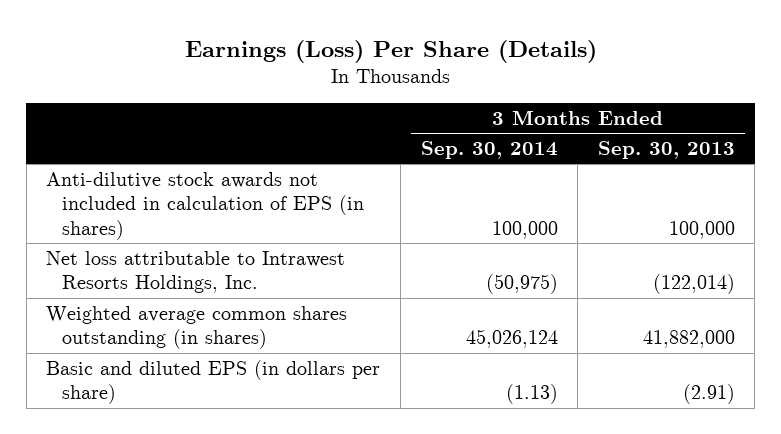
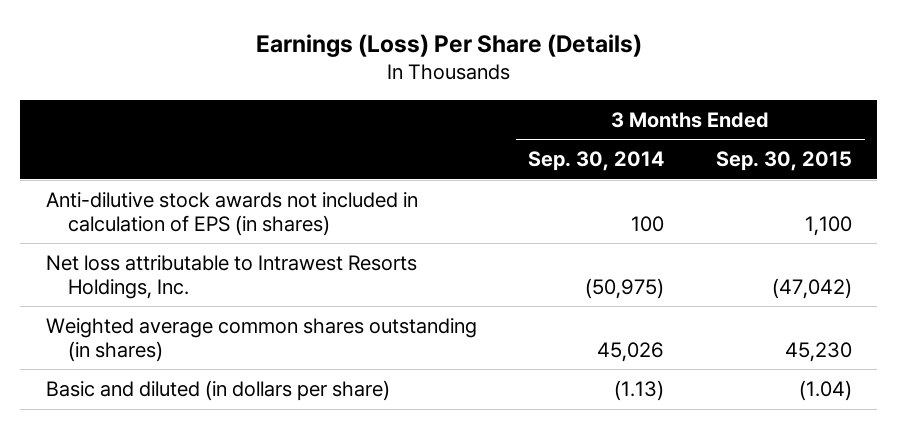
- | 3 Months Ended Sep. 30, 2014 | 3 Months Ended Sep. 30, 2013
+ | 3 Months Ended Sep. 30, 2014 | 3 Months Ended Sep. 30, 2015
- Anti-dilutive stock awards not included in calculation of EPS (in shares) | 100,000 | 100,000
+ Anti-dilutive stock awards not included in calculation of EPS (in shares) | 100 | 1,100
- Weighted average common shares outstanding (in shares) | 45,026,124 | 41,882,000
- Basic and diluted EPS (in dollars per share) | (1.13) | (2.91)
+ Weighted average common shares outstanding (in shares) | 45,026 | 45,230
+ Basic and diluted (in dollars per share) | (1.13) | (1.04)

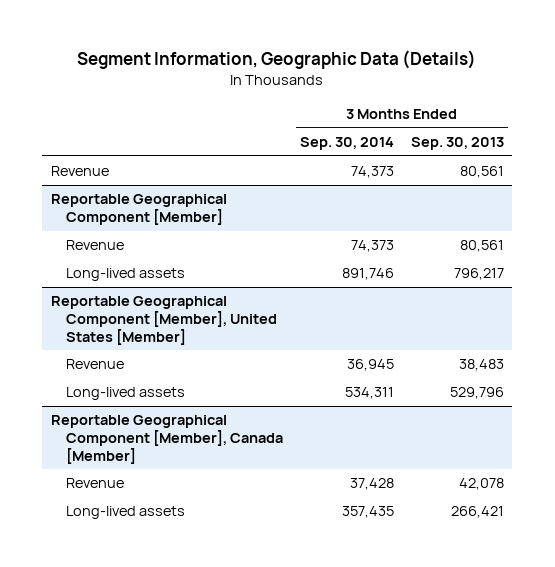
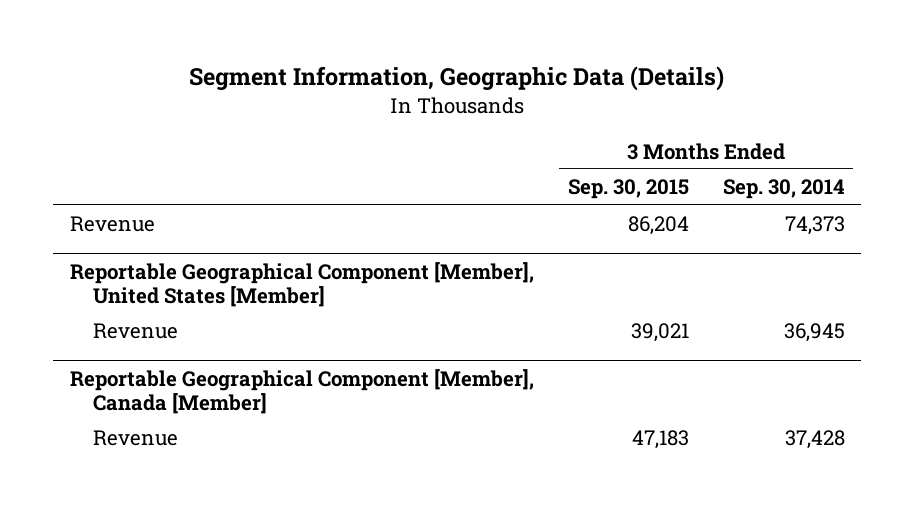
- | 3 Months Ended Sep. 30, 2014 | 3 Months Ended Sep. 30, 2013
+ | 3 Months Ended Sep. 30, 2015 | 3 Months Ended Sep. 30, 2014
- Reportable Geographical Component [Member]
- Revenue | 74,373 | 80,561
- Long-lived assets | 891,746 | 796,217
@ Reportable Geographical Component [Member], United States [Member]
- Long-lived assets | 534,311 | 529,796
@ Reportable Geographical Component [Member], Canada [Member]
- Long-lived assets | 357,435 | 266,421

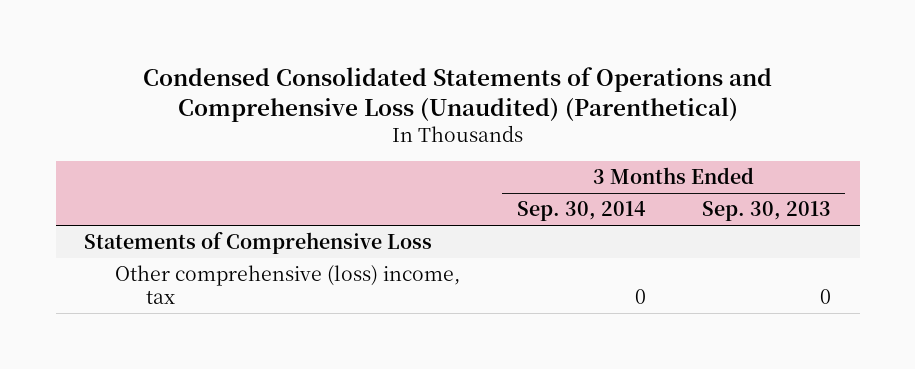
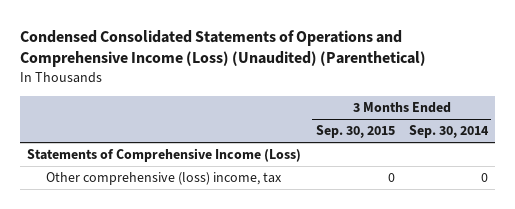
- Condensed Consolidated Statements of Operations and Comprehensive Loss (Unaudited) (Parenthetical)
+ Condensed Consolidated Statements of Operations and Comprehensive Income (Loss) (Unaudited) (Parenthetical)
- | 3 Months Ended Sep. 30, 2014 | 3 Months Ended Sep. 30, 2013
+ | 3 Months Ended Sep. 30, 2015 | 3 Months Ended Sep. 30, 2014
- Statements of Comprehensive Loss
+ Statements of Comprehensive Income (Loss)

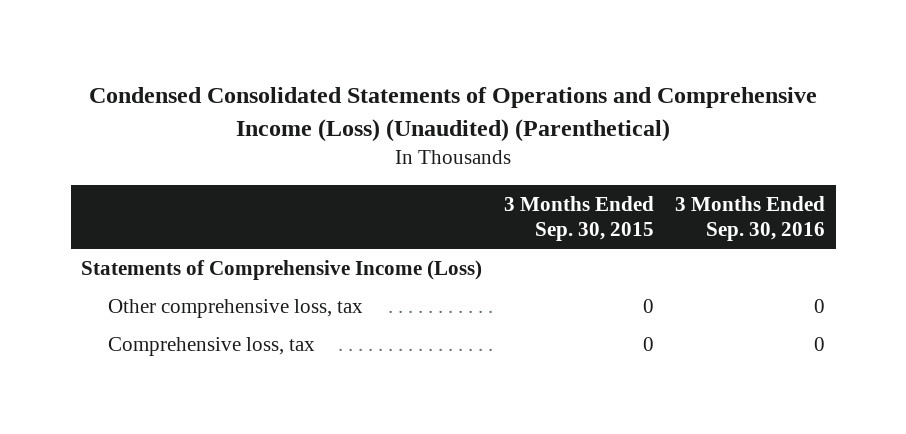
- | 3 Months Ended Sep. 30, 2015 | 3 Months Ended Sep. 30, 2014
+ | 3 Months Ended Sep. 30, 2015 | 3 Months Ended Sep. 30, 2016
- Other comprehensive (loss) income, tax | 0 | 0
+ Other comprehensive loss, tax | 0 | 0
+ Comprehensive loss, tax | 0 | 0

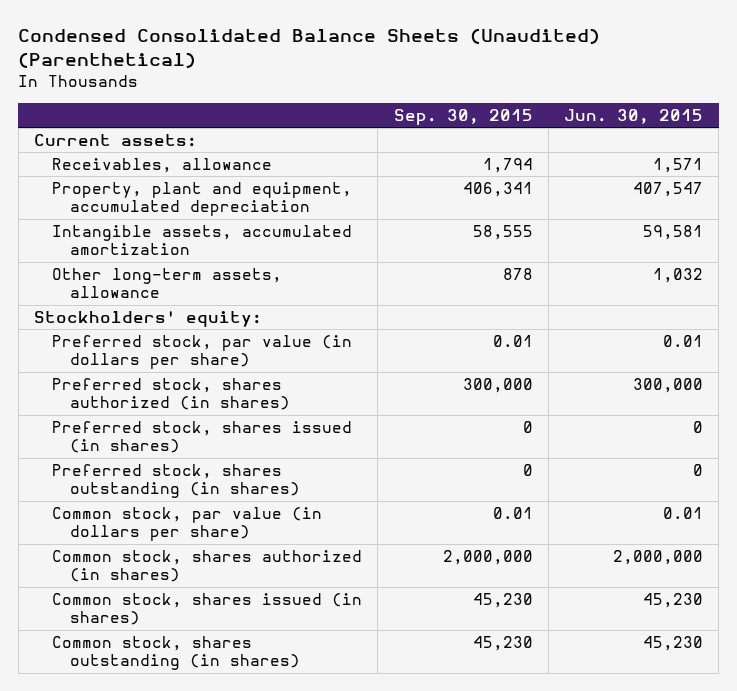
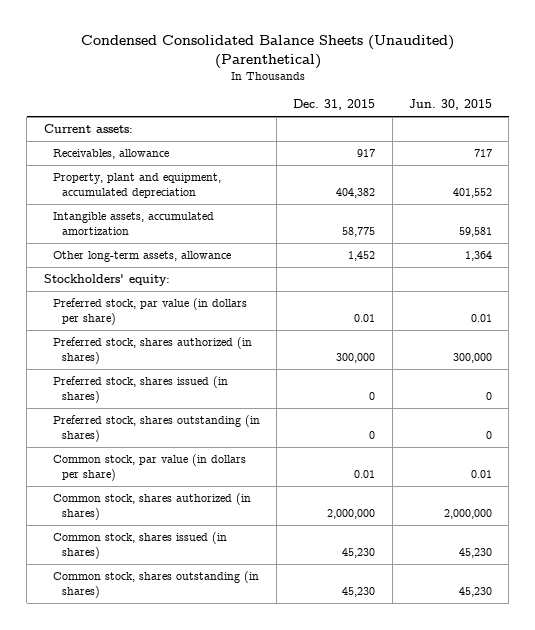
- | Sep. 30, 2015 | Jun. 30, 2015
+ | Dec. 31, 2015 | Jun. 30, 2015
- Receivables, allowance | 1,794 | 1,571
- Property, plant and equipment, accumulated depreciation | 406,341 | 407,547
+ Receivables, allowance | 917 | 717
+ Property, plant and equipment, accumulated depreciation | 404,382 | 401,552
- Other long-term assets, allowance | 878 | 1,032
+ Other long-term assets, allowance | 1,452 | 1,364

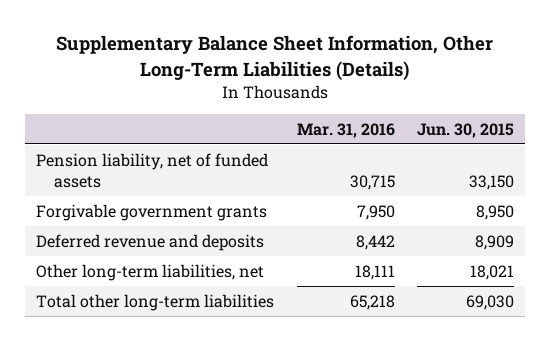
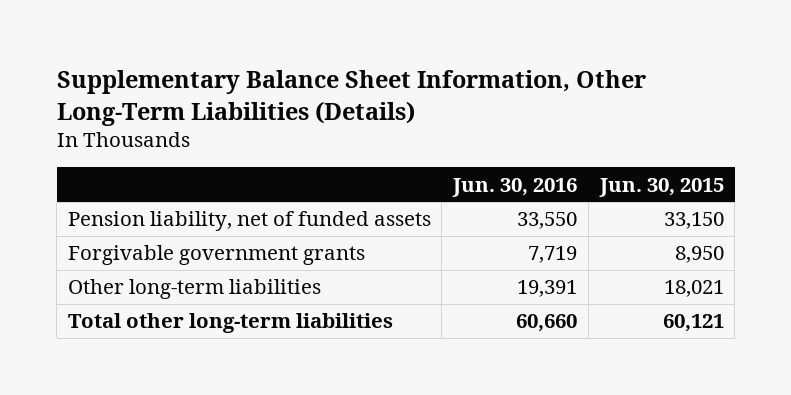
- | Mar. 31, 2016 | Jun. 30, 2015
+ | Jun. 30, 2016 | Jun. 30, 2015
- Deferred revenue and deposits | 8,442 | 8,909
- Other long-term liabilities, net | 18,111 | 18,021
- Total other long-term liabilities | 65,218 | 69,030
+ Other long-term liabilities | 19,391 | 18,021
+ Total other long-term liabilities | 60,660 | 60,121

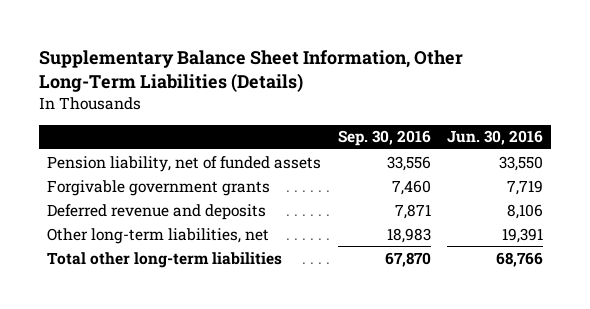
- | Jun. 30, 2016 | Jun. 30, 2015
+ | Sep. 30, 2016 | Jun. 30, 2016
- Other long-term liabilities | 19,391 | 18,021
- Total other long-term liabilities | 60,660 | 60,121
+ Deferred revenue and deposits | 7,871 | 8,106
+ Other long-term liabilities, net | 18,983 | 19,391
+ Total other long-term liabilities | 67,870 | 68,766

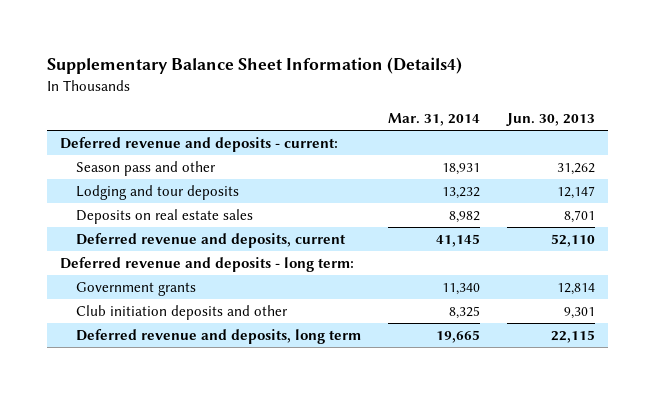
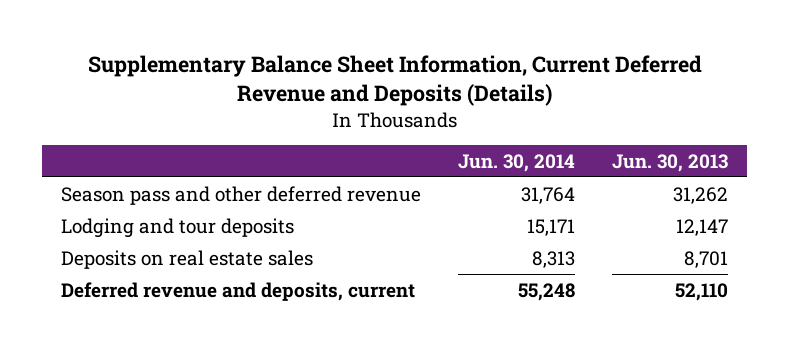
- Supplementary Balance Sheet Information (Details4)
+ Supplementary Balance Sheet Information, Current Deferred Revenue and Deposits (Details)
- | Mar. 31, 2014 | Jun. 30, 2013
+ | Jun. 30, 2014 | Jun. 30, 2013
- Deferred revenue and deposits - current:
- Season pass and other | 18,931 | 31,262
+ Season pass and other deferred revenue | 31,764 | 31,262
- Deferred revenue and deposits - long term:
- Government grants | 11,340 | 12,814
- Club initiation deposits and other | 8,325 | 9,301
- Deferred revenue and deposits, long term | 19,665 | 22,115

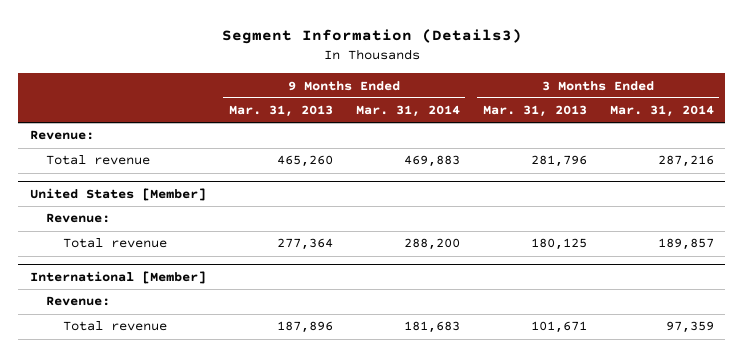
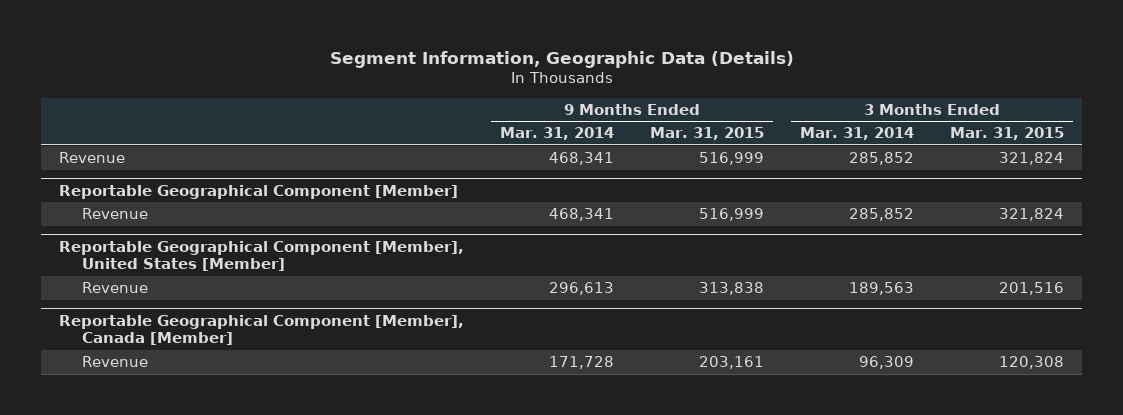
- Segment Information (Details3)
+ Segment Information, Geographic Data (Details)
- | 9 Months Ended Mar. 31, 2013 | 9 Months Ended Mar. 31, 2014 | 3 Months Ended Mar. 31, 2013 | 3 Months Ended Mar. 31, 2014
+ | 9 Months Ended Mar. 31, 2014 | 9 Months Ended Mar. 31, 2015 | 3 Months Ended Mar. 31, 2014 | 3 Months Ended Mar. 31, 2015
- Revenue:
- Total revenue | 465,260 | 469,883 | 281,796 | 287,216
- United States [Member]
- Revenue:
- Total revenue | 277,364 | 288,200 | 180,125 | 189,857
- International [Member]
- Revenue:
- Total revenue | 187,896 | 181,683 | 101,671 | 97,359
+ Revenue | 468,341 | 516,999 | 285,852 | 321,824
+ Reportable Geographical Component [Member]
+ Revenue | 468,341 | 516,999 | 285,852 | 321,824
+ Reportable Geographical Component [Member], United States [Member]
+ Revenue | 296,613 | 313,838 | 189,563 | 201,516
+ Reportable Geographical Component [Member], Canada [Member]
+ Revenue | 171,728 | 203,161 | 96,309 | 120,308

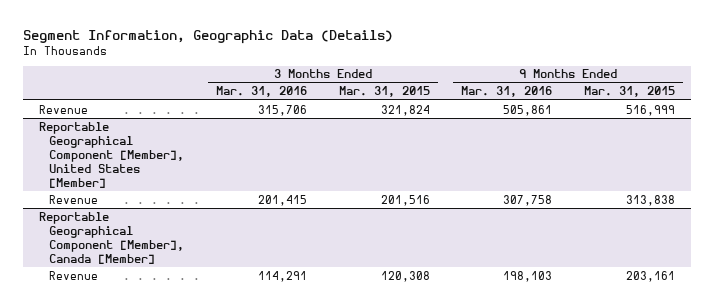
- | 9 Months Ended Mar. 31, 2014 | 9 Months Ended Mar. 31, 2015 | 3 Months Ended Mar. 31, 2014 | 3 Months Ended Mar. 31, 2015
+ | 3 Months Ended Mar. 31, 2016 | 3 Months Ended Mar. 31, 2015 | 9 Months Ended Mar. 31, 2016 | 9 Months Ended Mar. 31, 2015
- Reportable Geographical Component [Member]
- Revenue | 468,341 | 516,999 | 285,852 | 321,824

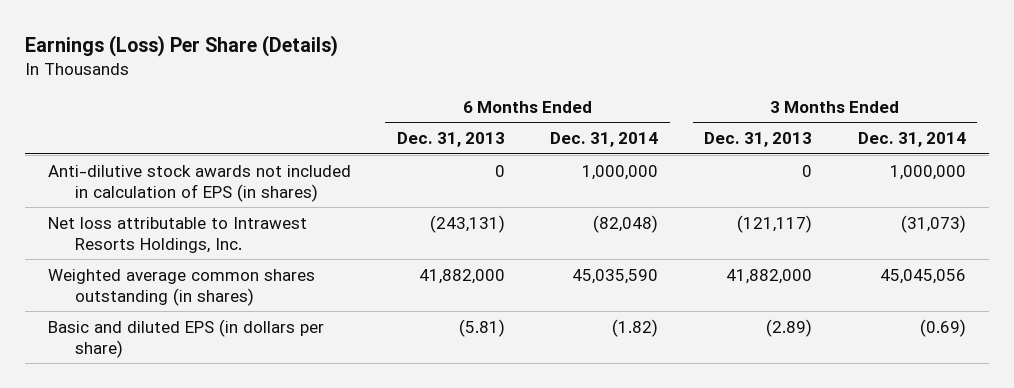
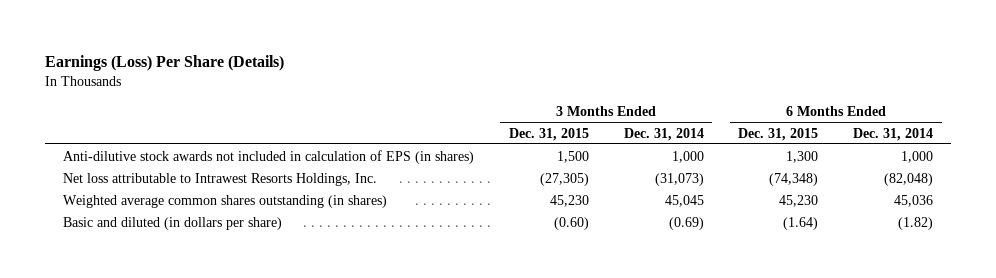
- | 6 Months Ended Dec. 31, 2013 | 6 Months Ended Dec. 31, 2014 | 3 Months Ended Dec. 31, 2013 | 3 Months Ended Dec. 31, 2014
+ | 3 Months Ended Dec. 31, 2015 | 3 Months Ended Dec. 31, 2014 | 6 Months Ended Dec. 31, 2015 | 6 Months Ended Dec. 31, 2014
- Anti-dilutive stock awards not included in calculation of EPS (in shares) | 0 | 1,000,000 | 0 | 1,000,000
+ Anti-dilutive stock awards not included in calculation of EPS (in shares) | 1,500 | 1,000 | 1,300 | 1,000
- Weighted average common shares outstanding (in shares) | 41,882,000 | 45,035,590 | 41,882,000 | 45,045,056
- Basic and diluted EPS (in dollars per share) | (5.81) | (1.82) | (2.89) | (0.69)
+ Weighted average common shares outstanding (in shares) | 45,230 | 45,045 | 45,230 | 45,036
+ Basic and diluted (in dollars per share) | (0.60) | (0.69) | (1.64) | (1.82)

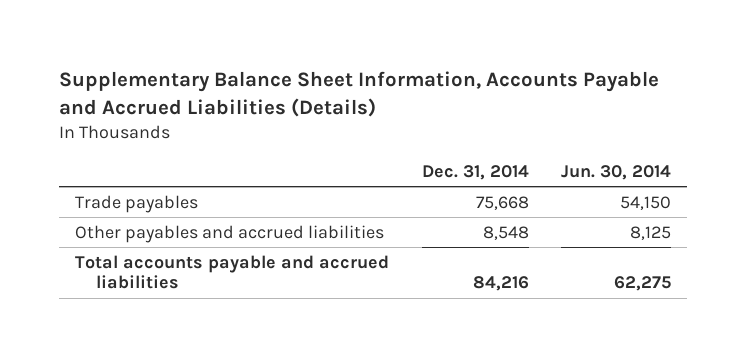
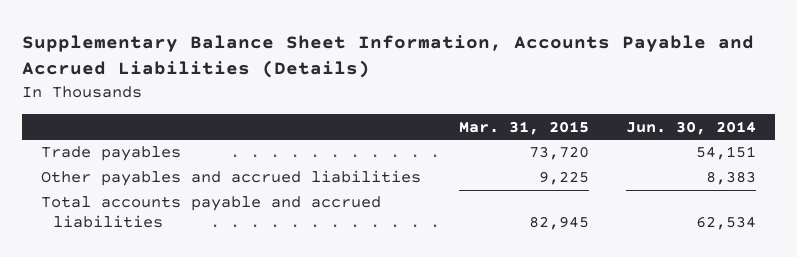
- | Dec. 31, 2014 | Jun. 30, 2014
+ | Mar. 31, 2015 | Jun. 30, 2014
- Trade payables | 75,668 | 54,150
- Other payables and accrued liabilities | 8,548 | 8,125
- Total accounts payable and accrued liabilities | 84,216 | 62,275
+ Trade payables | 73,720 | 54,151
+ Other payables and accrued liabilities | 9,225 | 8,383
+ Total accounts payable and accrued liabilities | 82,945 | 62,534

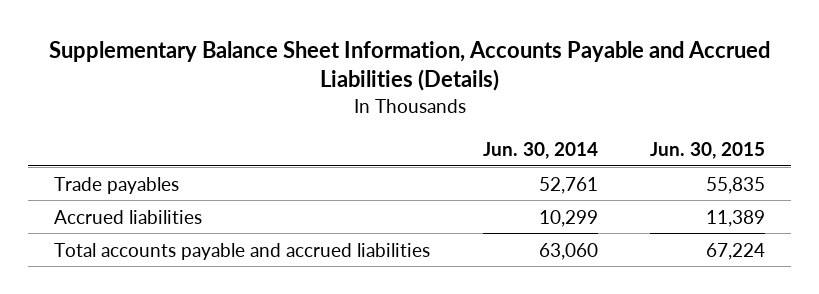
- | Mar. 31, 2015 | Jun. 30, 2014
+ | Jun. 30, 2014 | Jun. 30, 2015
- Trade payables | 73,720 | 54,151
- Other payables and accrued liabilities | 9,225 | 8,383
- Total accounts payable and accrued liabilities | 82,945 | 62,534
+ Trade payables | 52,761 | 55,835
+ Accrued liabilities | 10,299 | 11,389
+ Total accounts payable and accrued liabilities | 63,060 | 67,224

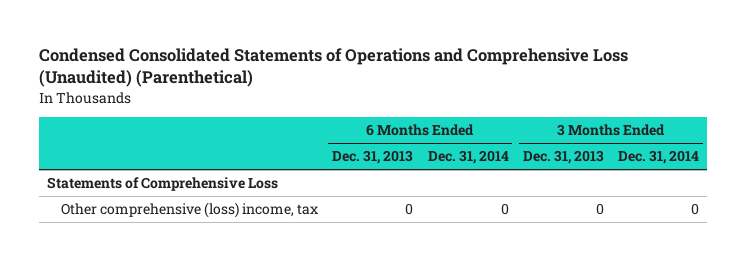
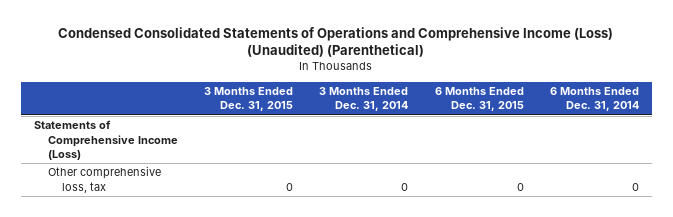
- Condensed Consolidated Statements of Operations and Comprehensive Loss (Unaudited) (Parenthetical)
+ Condensed Consolidated Statements of Operations and Comprehensive Income (Loss) (Unaudited) (Parenthetical)
- | 6 Months Ended Dec. 31, 2013 | 6 Months Ended Dec. 31, 2014 | 3 Months Ended Dec. 31, 2013 | 3 Months Ended Dec. 31, 2014
+ | 3 Months Ended Dec. 31, 2015 | 3 Months Ended Dec. 31, 2014 | 6 Months Ended Dec. 31, 2015 | 6 Months Ended Dec. 31, 2014
- Statements of Comprehensive Loss
- Other comprehensive (loss) income, tax | 0 | 0 | 0 | 0
+ Statements of Comprehensive Income (Loss)
+ Other comprehensive loss, tax | 0 | 0 | 0 | 0

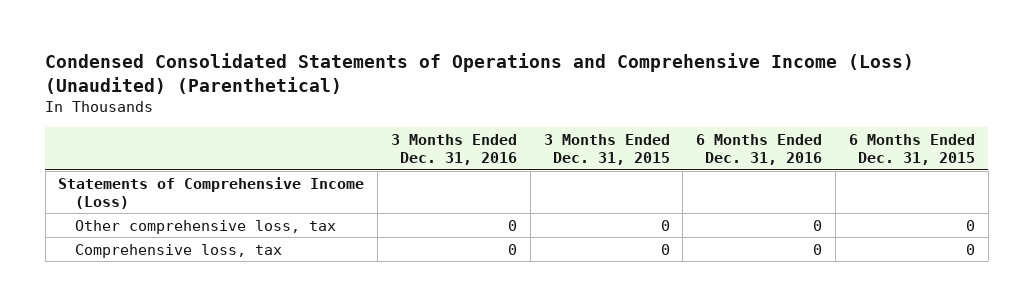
- | 3 Months Ended Dec. 31, 2015 | 3 Months Ended Dec. 31, 2014 | 6 Months Ended Dec. 31, 2015 | 6 Months Ended Dec. 31, 2014
+ | 3 Months Ended Dec. 31, 2016 | 3 Months Ended Dec. 31, 2015 | 6 Months Ended Dec. 31, 2016 | 6 Months Ended Dec. 31, 2015
+ Comprehensive loss, tax | 0 | 0 | 0 | 0

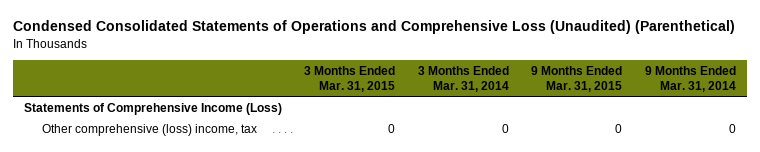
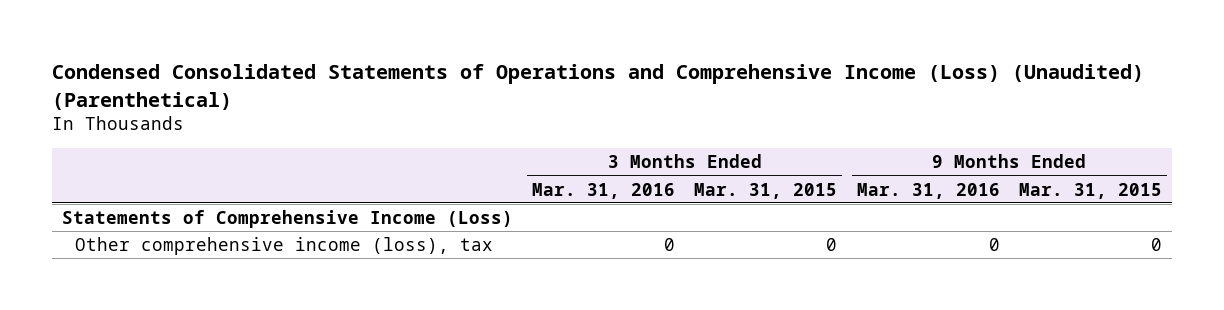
- Condensed Consolidated Statements of Operations and Comprehensive Loss (Unaudited) (Parenthetical)
+ Condensed Consolidated Statements of Operations and Comprehensive Income (Loss) (Unaudited) (Parenthetical)
- | 3 Months Ended Mar. 31, 2015 | 3 Months Ended Mar. 31, 2014 | 9 Months Ended Mar. 31, 2015 | 9 Months Ended Mar. 31, 2014
+ | 3 Months Ended Mar. 31, 2016 | 3 Months Ended Mar. 31, 2015 | 9 Months Ended Mar. 31, 2016 | 9 Months Ended Mar. 31, 2015
- Other comprehensive (loss) income, tax | 0 | 0 | 0 | 0
+ Other comprehensive income (loss), tax | 0 | 0 | 0 | 0

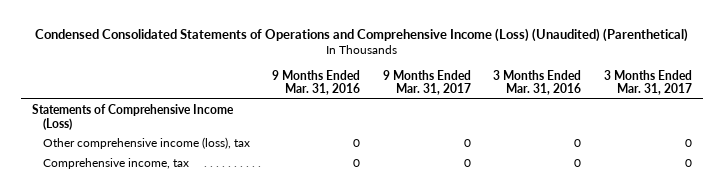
- | 3 Months Ended Mar. 31, 2016 | 3 Months Ended Mar. 31, 2015 | 9 Months Ended Mar. 31, 2016 | 9 Months Ended Mar. 31, 2015
+ | 9 Months Ended Mar. 31, 2016 | 9 Months Ended Mar. 31, 2017 | 3 Months Ended Mar. 31, 2016 | 3 Months Ended Mar. 31, 2017
+ Comprehensive income, tax | 0 | 0 | 0 | 0

